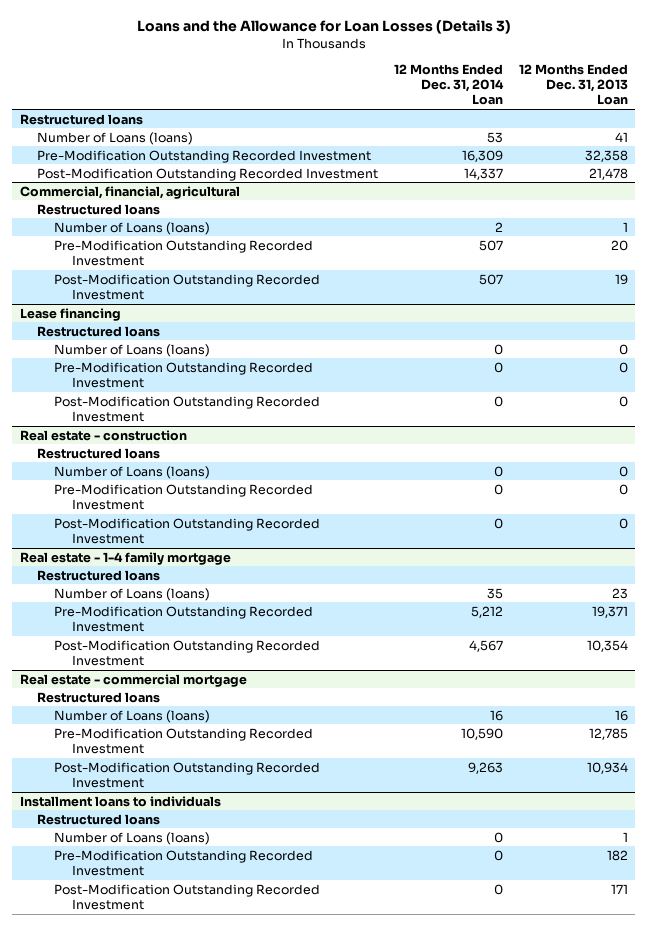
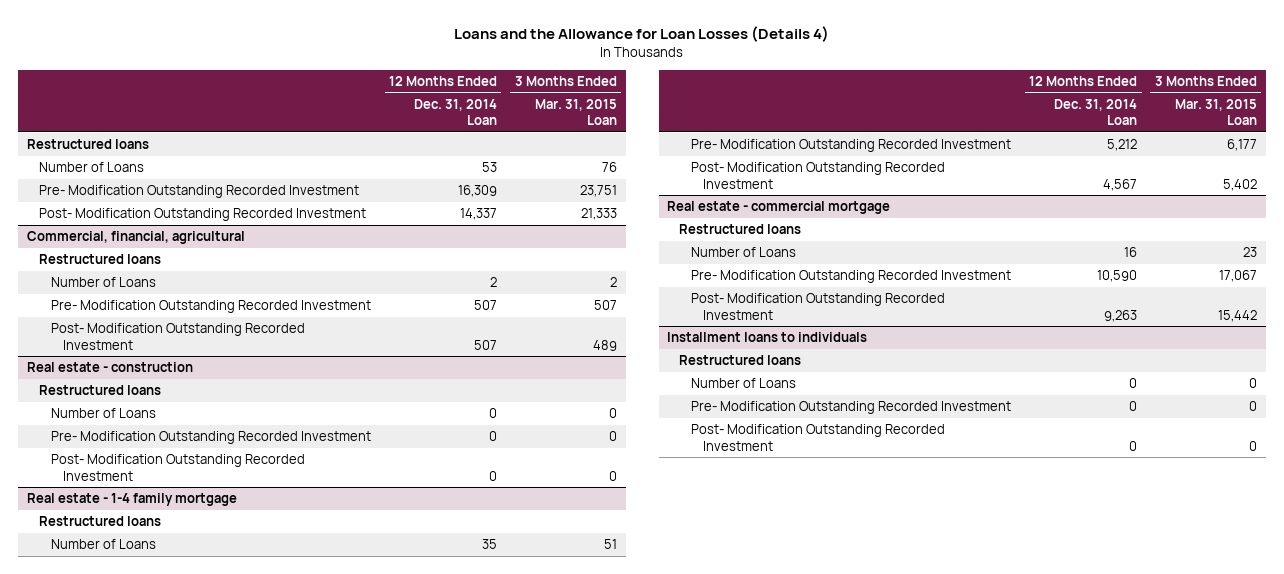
- Loans and the Allowance for Loan Losses (Details 3)
+ Loans and the Allowance for Loan Losses (Details 4)
- | 12 Months Ended Dec. 31, 2014 Loan | 12 Months Ended Dec. 31, 2013 Loan
+ | 12 Months Ended Dec. 31, 2014 Loan | 3 Months Ended Mar. 31, 2015 Loan
- Number of Loans (loans) | 53 | 41
- Pre-Modification Outstanding Recorded Investment | 16,309 | 32,358
- Post-Modification Outstanding Recorded Investment | 14,337 | 21,478
+ Number of Loans | 53 | 76
+ Pre- Modification Outstanding Recorded Investment | 16,309 | 23,751
+ Post- Modification Outstanding Recorded Investment | 14,337 | 21,333
@ Commercial, financial, agricultural
- Number of Loans (loans) | 2 | 1
- Pre-Modification Outstanding Recorded Investment | 507 | 20
- Post-Modification Outstanding Recorded Investment | 507 | 19
- Lease financing
- Restructured loans
- Number of Loans (loans) | 0 | 0
- Pre-Modification Outstanding Recorded Investment | 0 | 0
- Post-Modification Outstanding Recorded Investment | 0 | 0
@ Commercial, financial, agricultural
+ Number of Loans | 2 | 2
+ Pre- Modification Outstanding Recorded Investment | 507 | 507
+ Post- Modification Outstanding Recorded Investment | 507 | 489
@ Real estate - construction
- Number of Loans (loans) | 0 | 0
- Pre-Modification Outstanding Recorded Investment | 0 | 0
- Post-Modification Outstanding Recorded Investment | 0 | 0
+ Number of Loans | 0 | 0
+ Pre- Modification Outstanding Recorded Investment | 0 | 0
+ Post- Modification Outstanding Recorded Investment | 0 | 0
@ Real estate - 1-4 family mortgage
- Number of Loans (loans) | 35 | 23
- Pre-Modification Outstanding Recorded Investment | 5,212 | 19,371
- Post-Modification Outstanding Recorded Investment | 4,567 | 10,354
+ Number of Loans | 35 | 51
+ Pre- Modification Outstanding Recorded Investment | 5,212 | 6,177
+ Post- Modification Outstanding Recorded Investment | 4,567 | 5,402
@ Real estate - commercial mortgage
- Number of Loans (loans) | 16 | 16
- Pre-Modification Outstanding Recorded Investment | 10,590 | 12,785
- Post-Modification Outstanding Recorded Investment | 9,263 | 10,934
+ Number of Loans | 16 | 23
+ Pre- Modification Outstanding Recorded Investment | 10,590 | 17,067
+ Post- Modification Outstanding Recorded Investment | 9,263 | 15,442
@ Installment loans to individuals
- Number of Loans (loans) | 0 | 1
- Pre-Modification Outstanding Recorded Investment | 0 | 182
- Post-Modification Outstanding Recorded Investment | 0 | 171
+ Number of Loans | 0 | 0
+ Pre- Modification Outstanding Recorded Investment | 0 | 0
+ Post- Modification Outstanding Recorded Investment | 0 | 0

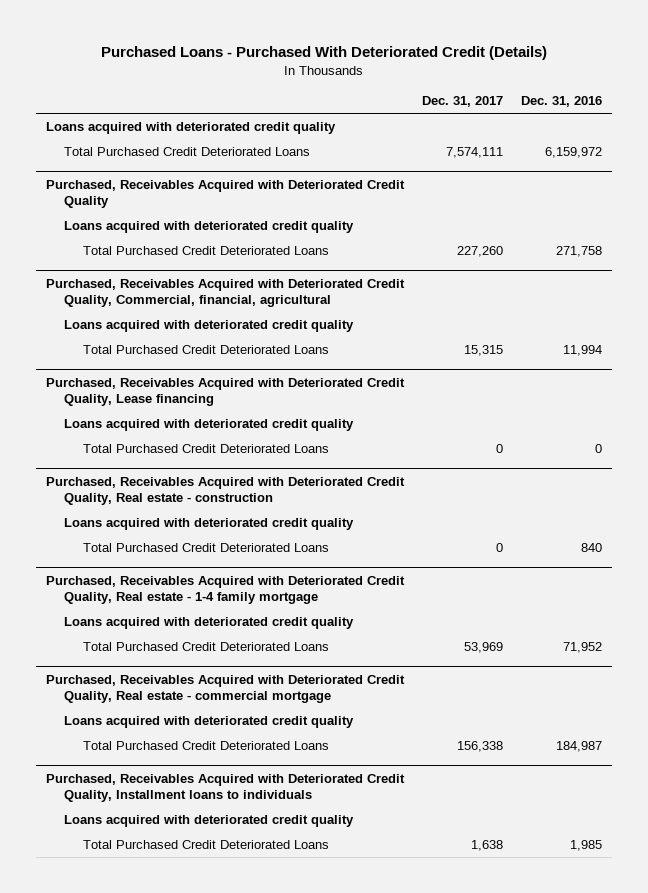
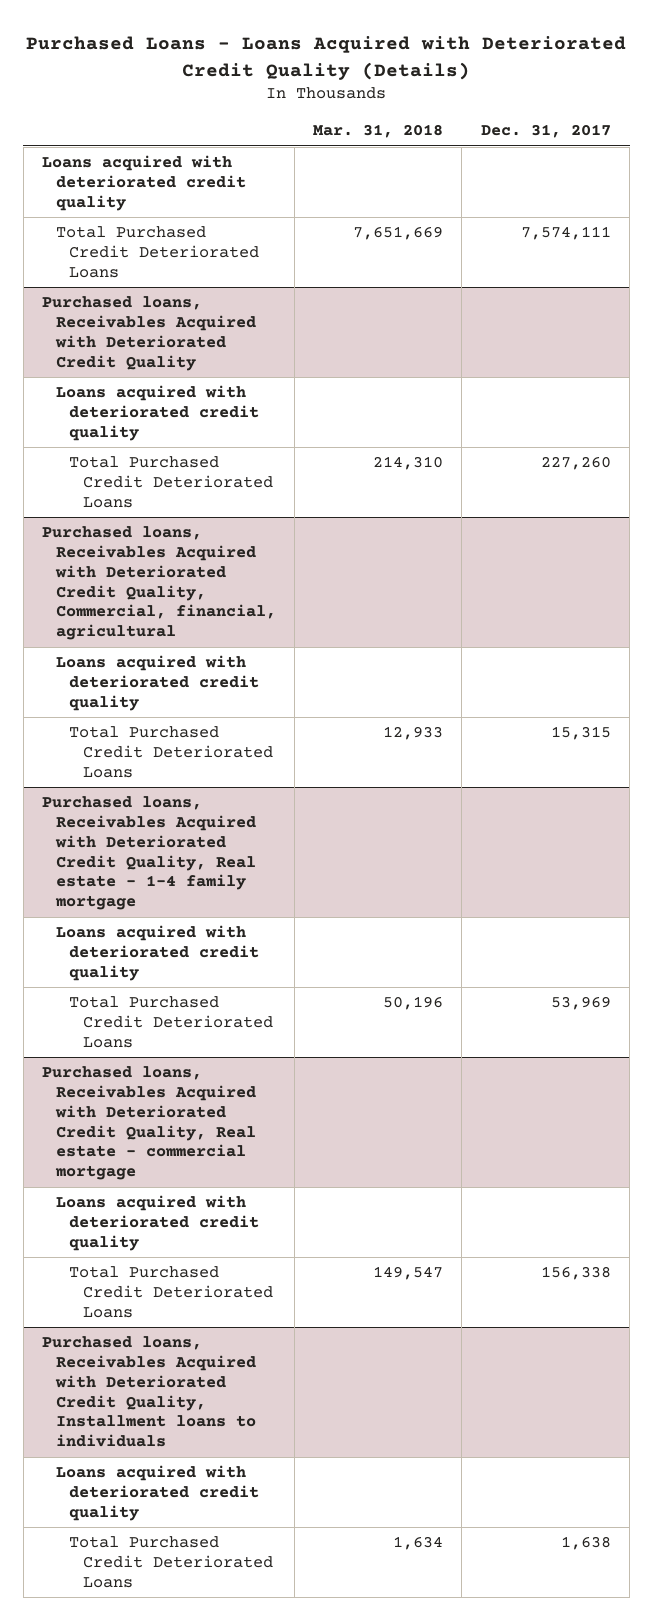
- Purchased Loans - Purchased With Deteriorated Credit (Details)
+ Purchased Loans - Loans Acquired with Deteriorated Credit Quality (Details)
- | Dec. 31, 2017 | Dec. 31, 2016
+ | Mar. 31, 2018 | Dec. 31, 2017
- Purchased, Receivables Acquired with Deteriorated Credit Quality
+ Purchased loans, Receivables Acquired with Deteriorated Credit Quality
- Purchased, Receivables Acquired with Deteriorated Credit Quality, Commercial, financial, agricultural
+ Purchased loans, Receivables Acquired with Deteriorated Credit Quality, Commercial, financial, agricultural
- Purchased, Receivables Acquired with Deteriorated Credit Quality, Lease financing
- Loans acquired with deteriorated credit quality
- Total Purchased Credit Deteriorated Loans | 0 | 0
- Purchased, Receivables Acquired with Deteriorated Credit Quality, Real estate - construction
- Loans acquired with deteriorated credit quality
- Total Purchased Credit Deteriorated Loans | 0 | 840
- Purchased, Receivables Acquired with Deteriorated Credit Quality, Real estate - 1-4 family mortgage
+ Purchased loans, Receivables Acquired with Deteriorated Credit Quality, Real estate - 1-4 family mortgage
- Purchased, Receivables Acquired with Deteriorated Credit Quality, Real estate - commercial mortgage
+ Purchased loans, Receivables Acquired with Deteriorated Credit Quality, Real estate - commercial mortgage
- Purchased, Receivables Acquired with Deteriorated Credit Quality, Installment loans to individuals
+ Purchased loans, Receivables Acquired with Deteriorated Credit Quality, Installment loans to individuals

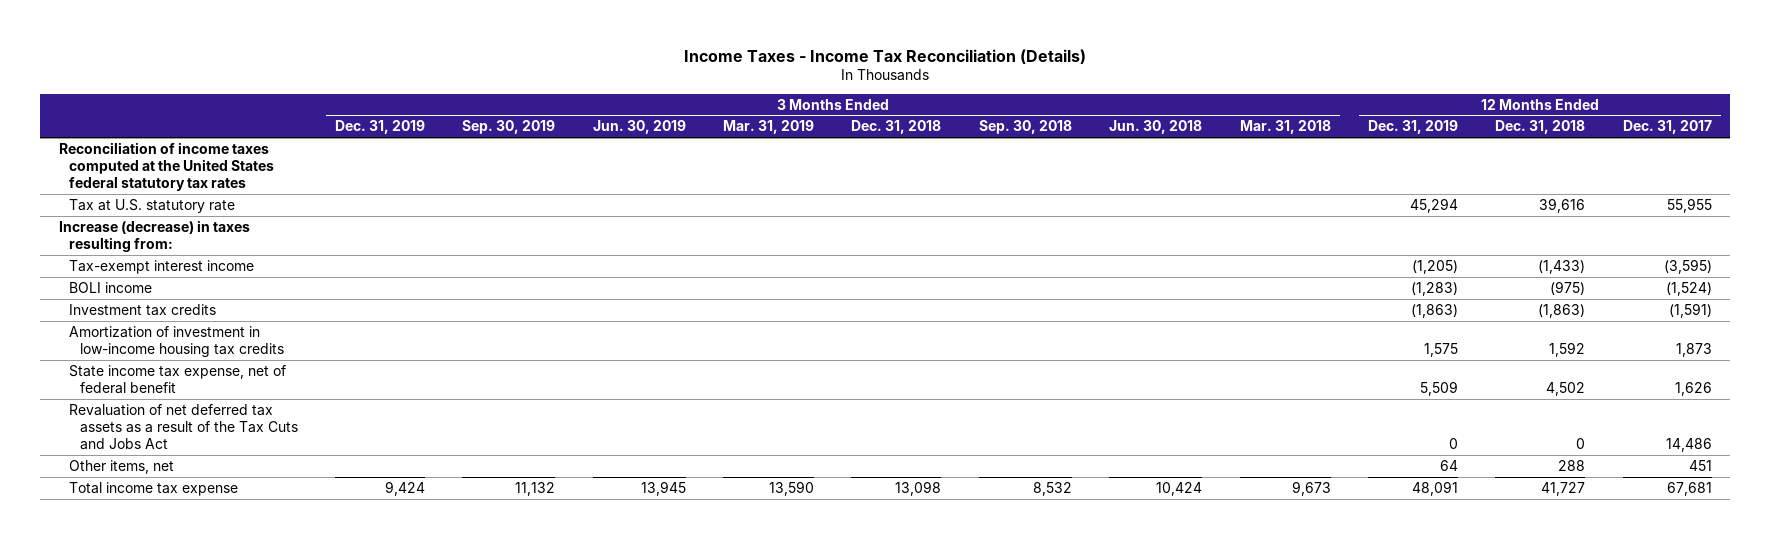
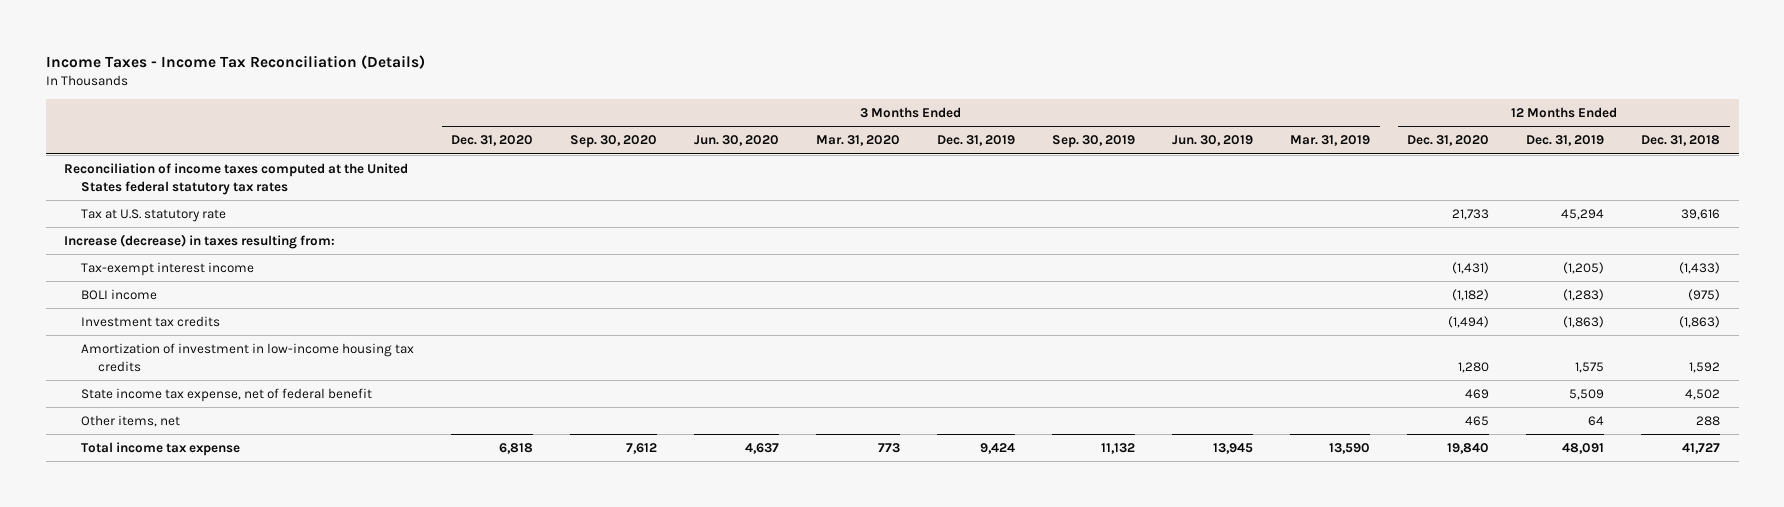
- | 3 Months Ended Dec. 31, 2019 | 3 Months Ended Sep. 30, 2019 | 3 Months Ended Jun. 30, 2019 | 3 Months Ended Mar. 31, 2019 | 3 Months Ended Dec. 31, 2018 | 3 Months Ended Sep. 30, 2018 | 3 Months Ended Jun. 30, 2018 | 3 Months Ended Mar. 31, 2018 | 12 Months Ended Dec. 31, 2019 | 12 Months Ended Dec. 31, 2018 | 12 Months Ended Dec. 31, 2017
+ | 3 Months Ended Dec. 31, 2020 | 3 Months Ended Sep. 30, 2020 | 3 Months Ended Jun. 30, 2020 | 3 Months Ended Mar. 31, 2020 | 3 Months Ended Dec. 31, 2019 | 3 Months Ended Sep. 30, 2019 | 3 Months Ended Jun. 30, 2019 | 3 Months Ended Mar. 31, 2019 | 12 Months Ended Dec. 31, 2020 | 12 Months Ended Dec. 31, 2019 | 12 Months Ended Dec. 31, 2018
- Revaluation of net deferred tax assets as a result of the Tax Cuts and Jobs Act | | | | | | | | | 0 | 0 | 14,486

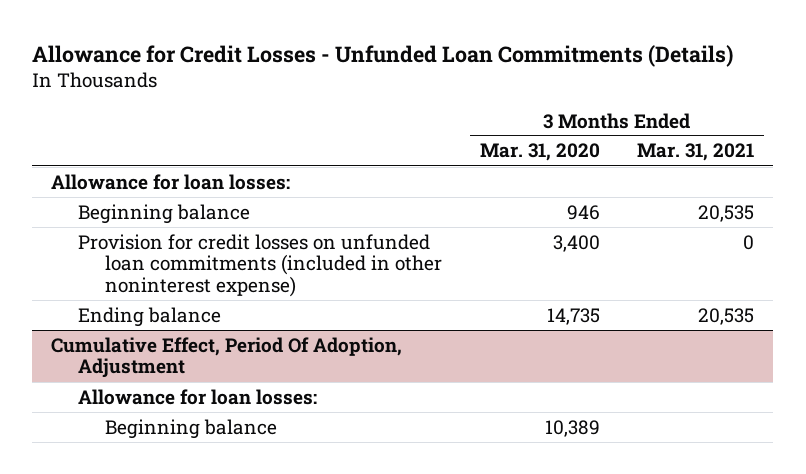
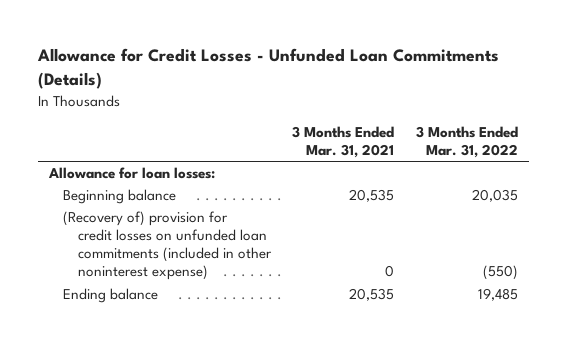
- | 3 Months Ended Mar. 31, 2020 | 3 Months Ended Mar. 31, 2021
+ | 3 Months Ended Mar. 31, 2021 | 3 Months Ended Mar. 31, 2022
- Provision for credit losses on unfunded loan commitments (included in other noninterest expense) | 3,400 | 0
+ (Recovery of) provision for credit losses on unfunded loan commitments (included in other noninterest expense) | 0 | (550)
- Cumulative Effect, Period Of Adoption, Adjustment
- Allowance for loan losses:
- Beginning balance | 10,389 |

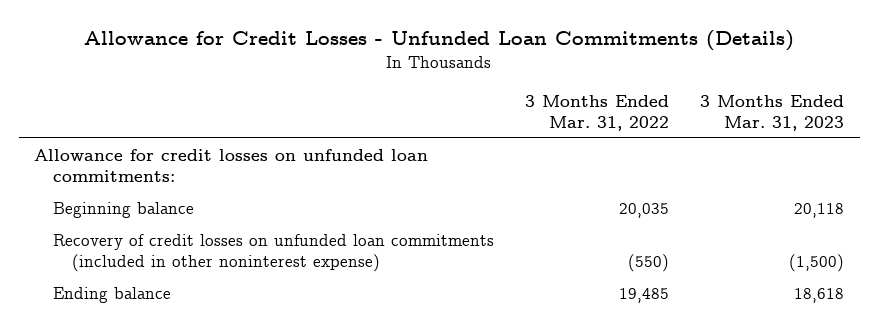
- | 3 Months Ended Mar. 31, 2021 | 3 Months Ended Mar. 31, 2022
+ | 3 Months Ended Mar. 31, 2022 | 3 Months Ended Mar. 31, 2023
- Allowance for loan losses:
+ Allowance for credit losses on unfunded loan commitments:
- (Recovery of) provision for credit losses on unfunded loan commitments (included in other noninterest expense) | 0 | (550)
+ Recovery of credit losses on unfunded loan commitments (included in other noninterest expense) | (550) | (1,500)

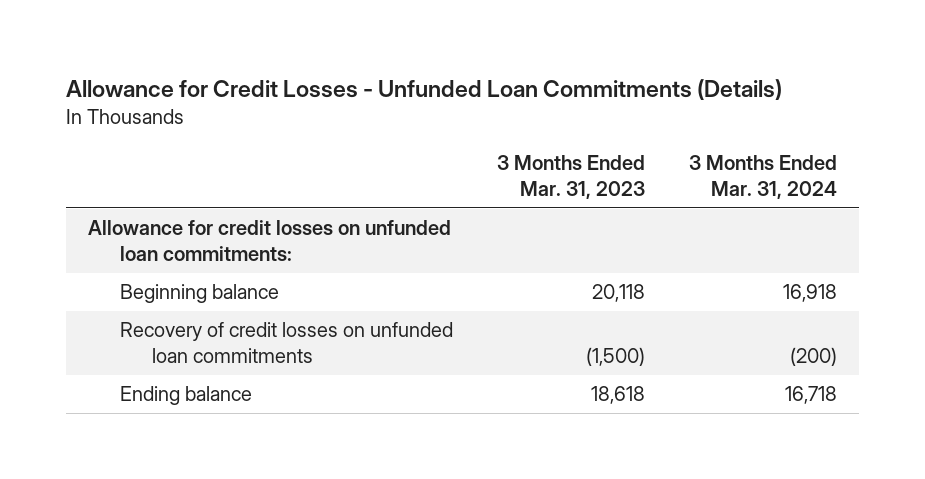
- | 3 Months Ended Mar. 31, 2022 | 3 Months Ended Mar. 31, 2023
+ | 3 Months Ended Mar. 31, 2023 | 3 Months Ended Mar. 31, 2024
- Recovery of credit losses on unfunded loan commitments (included in other noninterest expense) | (550) | (1,500)
+ Recovery of credit losses on unfunded loan commitments | (1,500) | (200)

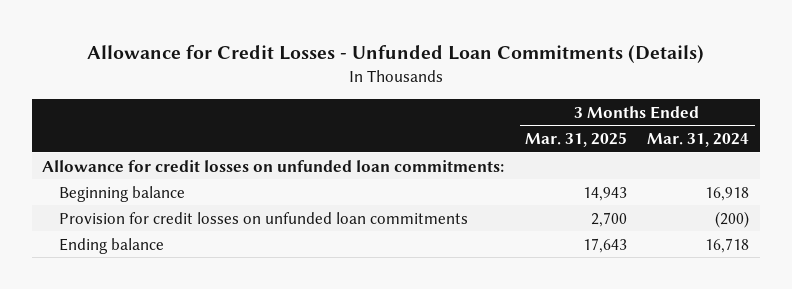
- | 3 Months Ended Mar. 31, 2023 | 3 Months Ended Mar. 31, 2024
+ | 3 Months Ended Mar. 31, 2025 | 3 Months Ended Mar. 31, 2024
- Recovery of credit losses on unfunded loan commitments | (1,500) | (200)
+ Provision for credit losses on unfunded loan commitments | 2,700 | (200)

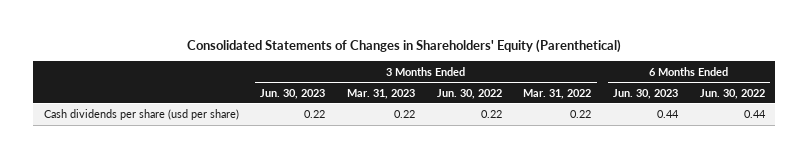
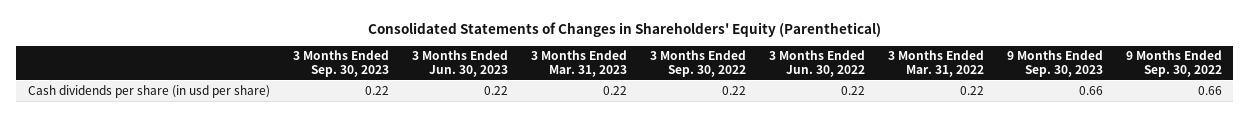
- | 3 Months Ended Jun. 30, 2023 | 3 Months Ended Mar. 31, 2023 | 3 Months Ended Jun. 30, 2022 | 3 Months Ended Mar. 31, 2022 | 6 Months Ended Jun. 30, 2023 | 6 Months Ended Jun. 30, 2022
+ | 3 Months Ended Sep. 30, 2023 | 3 Months Ended Jun. 30, 2023 | 3 Months Ended Mar. 31, 2023 | 3 Months Ended Sep. 30, 2022 | 3 Months Ended Jun. 30, 2022 | 3 Months Ended Mar. 31, 2022 | 9 Months Ended Sep. 30, 2023 | 9 Months Ended Sep. 30, 2022
- Cash dividends per share (usd per share) | 0.22 | 0.22 | 0.22 | 0.22 | 0.44 | 0.44
+ Cash dividends per share (in usd per share) | 0.22 | 0.22 | 0.22 | 0.22 | 0.22 | 0.22 | 0.66 | 0.66

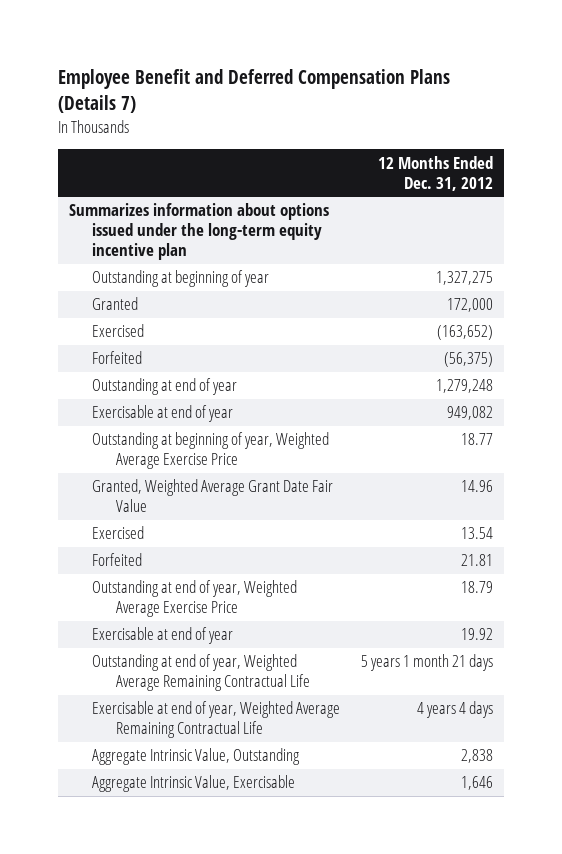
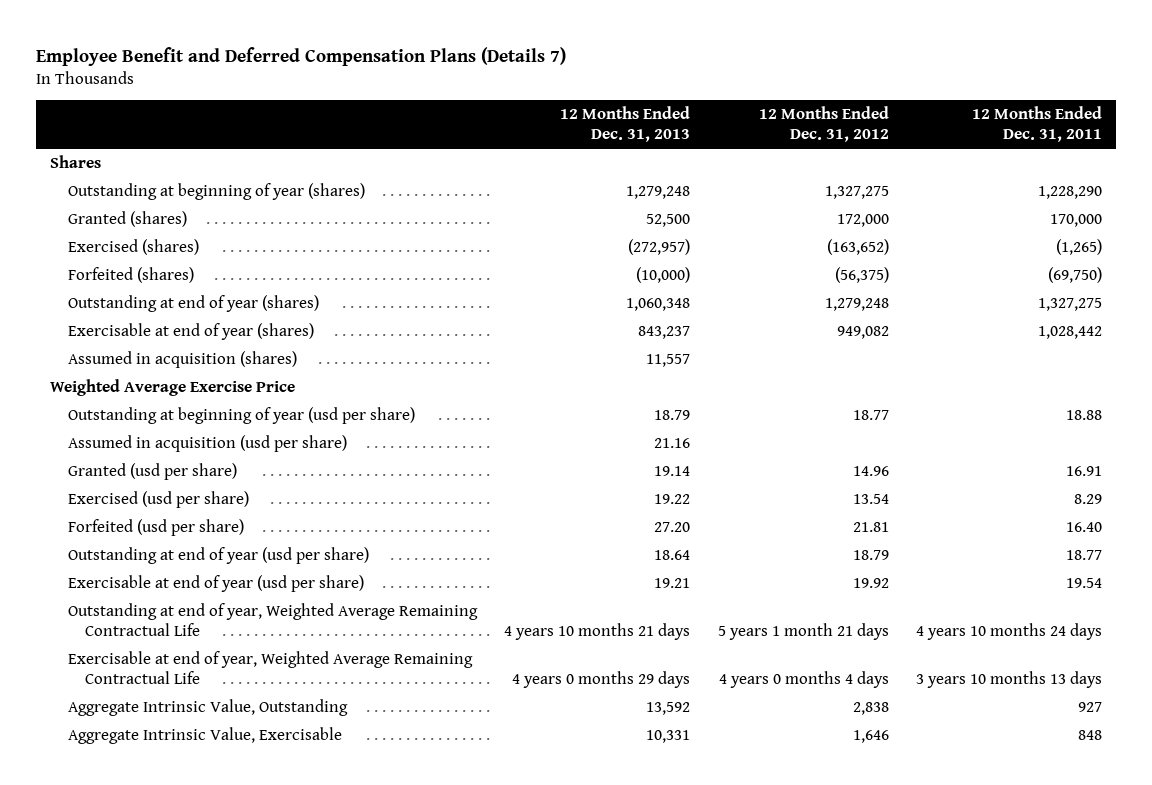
- | 12 Months Ended Dec. 31, 2012
+ | 12 Months Ended Dec. 31, 2013 | 12 Months Ended Dec. 31, 2012 | 12 Months Ended Dec. 31, 2011
- Summarizes information about options issued under the long-term equity incentive plan
- Outstanding at beginning of year | 1,327,275
- Granted | 172,000
- Exercised | (163,652)
- Forfeited | (56,375)
- Outstanding at end of year | 1,279,248
- Exercisable at end of year | 949,082
- Outstanding at beginning of year, Weighted Average Exercise Price | 18.77
- Granted, Weighted Average Grant Date Fair Value | 14.96
- Exercised | 13.54
- Forfeited | 21.81
- Outstanding at end of year, Weighted Average Exercise Price | 18.79
- Exercisable at end of year | 19.92
+ Shares
+ Outstanding at beginning of year (shares) | 1,279,248 | 1,327,275 | 1,228,290
+ Granted (shares) | 52,500 | 172,000 | 170,000
+ Exercised (shares) | (272,957) | (163,652) | (1,265)
+ Forfeited (shares) | (10,000) | (56,375) | (69,750)
+ Outstanding at end of year (shares) | 1,060,348 | 1,279,248 | 1,327,275
+ Exercisable at end of year (shares) | 843,237 | 949,082 | 1,028,442
+ Assumed in acquisition (shares) | 11,557 | |
+ Weighted Average Exercise Price
+ Outstanding at beginning of year (usd per share) | 18.79 | 18.77 | 18.88
+ Assumed in acquisition (usd per share) | 21.16 | |
+ Granted (usd per share) | 19.14 | 14.96 | 16.91
+ Exercised (usd per share) | 19.22 | 13.54 | 8.29
+ Forfeited (usd per share) | 27.20 | 21.81 | 16.40
+ Outstanding at end of year (usd per share) | 18.64 | 18.79 | 18.77
+ Exercisable at end of year (usd per share) | 19.21 | 19.92 | 19.54
- Exercisable at end of year, Weighted Average Remaining Contractual Life | 4 years 4 days
+ Exercisable at end of year, Weighted Average Remaining Contractual Life | 4 years 0 months 29 days | 4 years 0 months 4 days | 3 years 10 months 13 days

